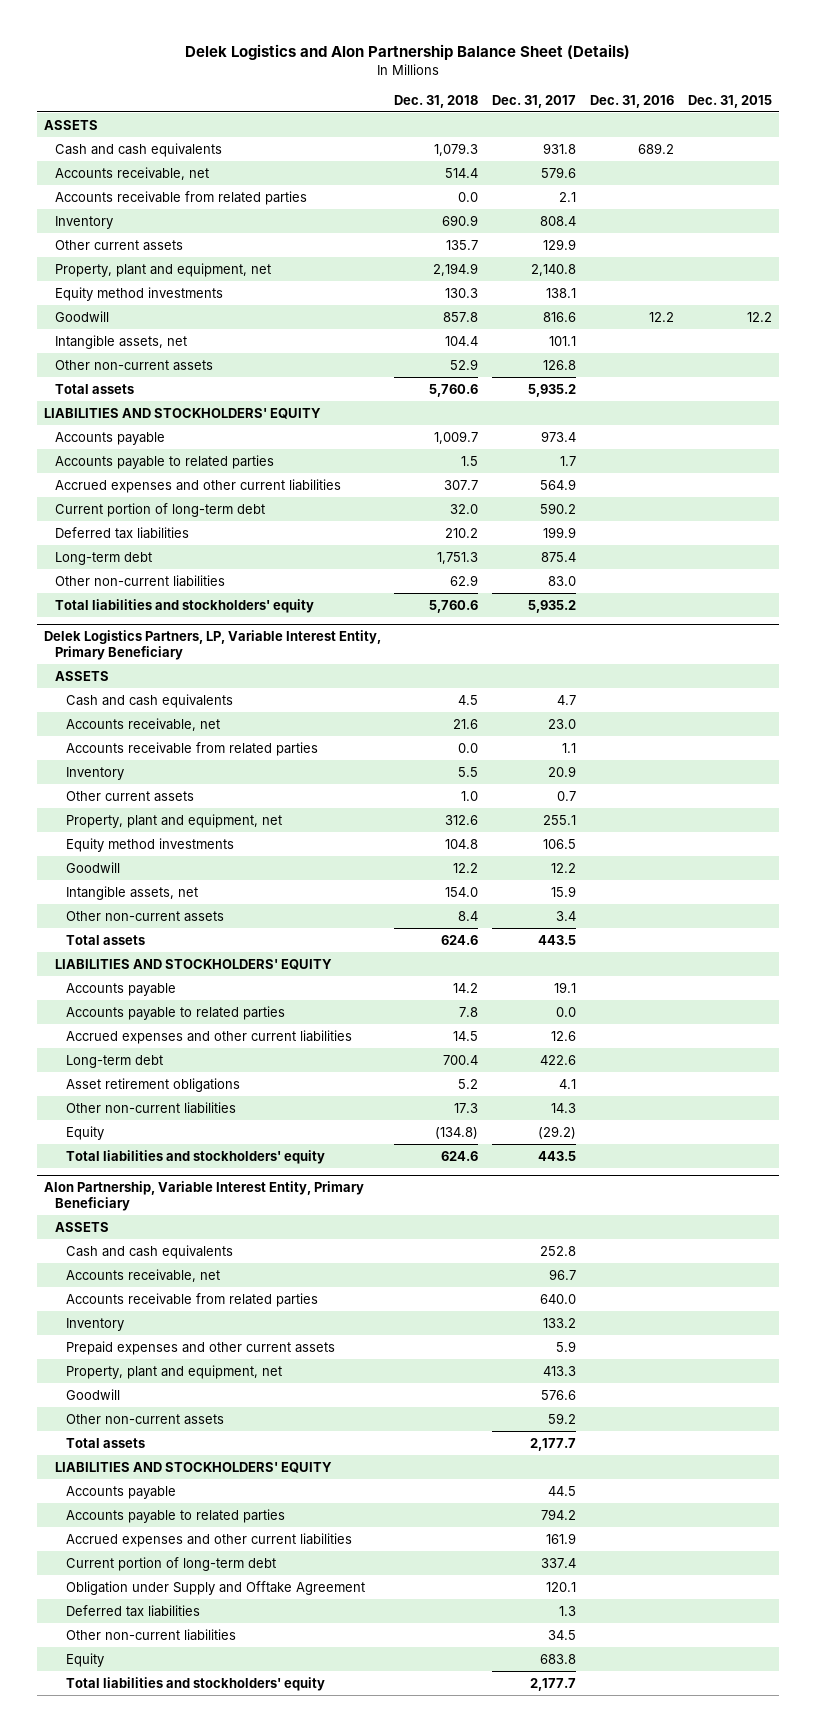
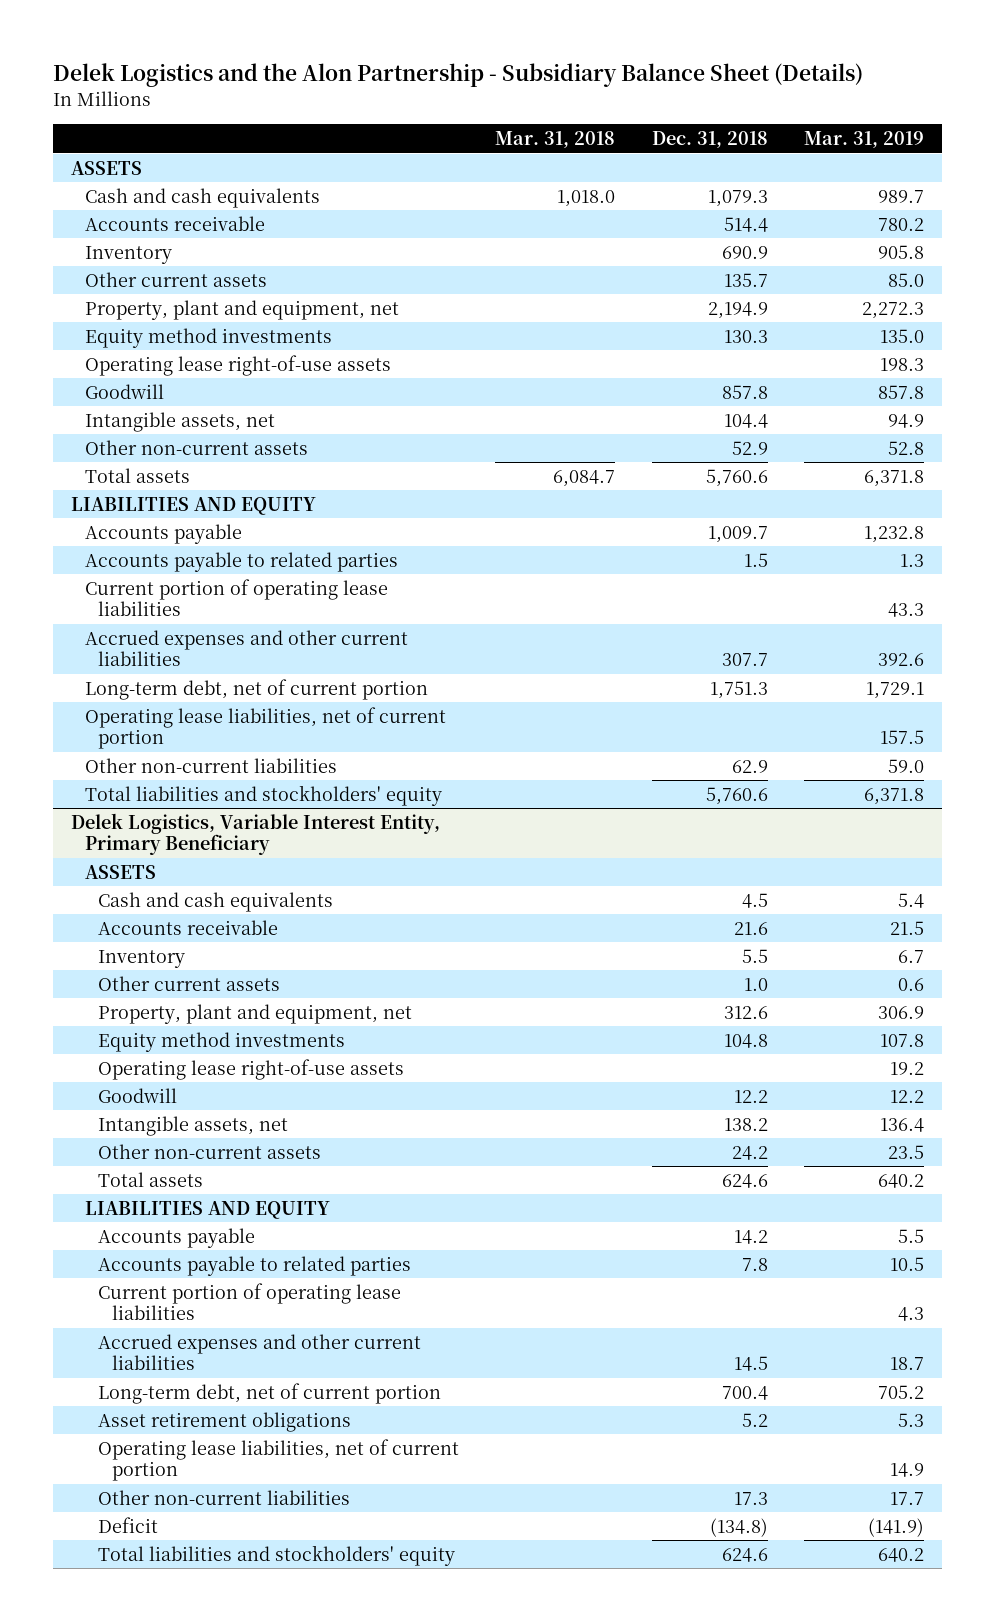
- Delek Logistics and Alon Partnership Balance Sheet (Details)
+ Delek Logistics and the Alon Partnership - Subsidiary Balance Sheet (Details)
- | Dec. 31, 2018 | Dec. 31, 2017 | Dec. 31, 2016 | Dec. 31, 2015
+ | Mar. 31, 2018 | Dec. 31, 2018 | Mar. 31, 2019
- Accounts receivable, net | 514.4 | 579.6 | |
- Accounts receivable from related parties | 0.0 | 2.1 | |
+ Accounts receivable | | 514.4 | 780.2
+ Operating lease right-of-use assets | | | 198.3
- LIABILITIES AND STOCKHOLDERS' EQUITY
+ LIABILITIES AND EQUITY
+ Current portion of operating lease liabilities | | | 43.3
- Current portion of long-term debt | 32.0 | 590.2 | |
- Deferred tax liabilities | 210.2 | 199.9 | |
- Long-term debt | 1,751.3 | 875.4 | |
+ Long-term debt, net of current portion | | 1,751.3 | 1,729.1
+ Operating lease liabilities, net of current portion | | | 157.5
- Delek Logistics Partners, LP, Variable Interest Entity, Primary Beneficiary
+ Delek Logistics, Variable Interest Entity, Primary Beneficiary
- Accounts receivable, net | 21.6 | 23.0 | |
- Accounts receivable from related parties | 0.0 | 1.1 | |
+ Accounts receivable | | 21.6 | 21.5
+ Operating lease right-of-use assets | | | 19.2
- Intangible assets, net | 154.0 | 15.9 | |
- Other non-current assets | 8.4 | 3.4 | |
+ Intangible assets, net | | 138.2 | 136.4
+ Other non-current assets | | 24.2 | 23.5
- LIABILITIES AND STOCKHOLDERS' EQUITY
+ LIABILITIES AND EQUITY
+ Current portion of operating lease liabilities | | | 4.3
- Long-term debt | 700.4 | 422.6 | |
+ Long-term debt, net of current portion | | 700.4 | 705.2
+ Operating lease liabilities, net of current portion | | | 14.9
- Equity | (134.8) | (29.2) | |
+ Deficit | | (134.8) | (141.9)
- Alon Partnership, Variable Interest Entity, Primary Beneficiary
- ASSETS
- Cash and cash equivalents | | 252.8 | |
- Accounts receivable, net | | 96.7 | |
- Accounts receivable from related parties | | 640.0 | |
- Inventory | | 133.2 | |
- Prepaid expenses and other current assets | | 5.9 | |
- Property, plant and equipment, net | | 413.3 | |
- Goodwill | | 576.6 | |
- Other non-current assets | | 59.2 | |
- Total assets | | 2,177.7 | |
- LIABILITIES AND STOCKHOLDERS' EQUITY
- Accounts payable | | 44.5 | |
- Accounts payable to related parties | | 794.2 | |
- Accrued expenses and other current liabilities | | 161.9 | |
- Current portion of long-term debt | | 337.4 | |
- Obligation under Supply and Offtake Agreement | | 120.1 | |
- Deferred tax liabilities | | 1.3 | |
- Other non-current liabilities | | 34.5 | |
- Equity | | 683.8 | |
- Total liabilities and stockholders' equity | | 2,177.7 | |

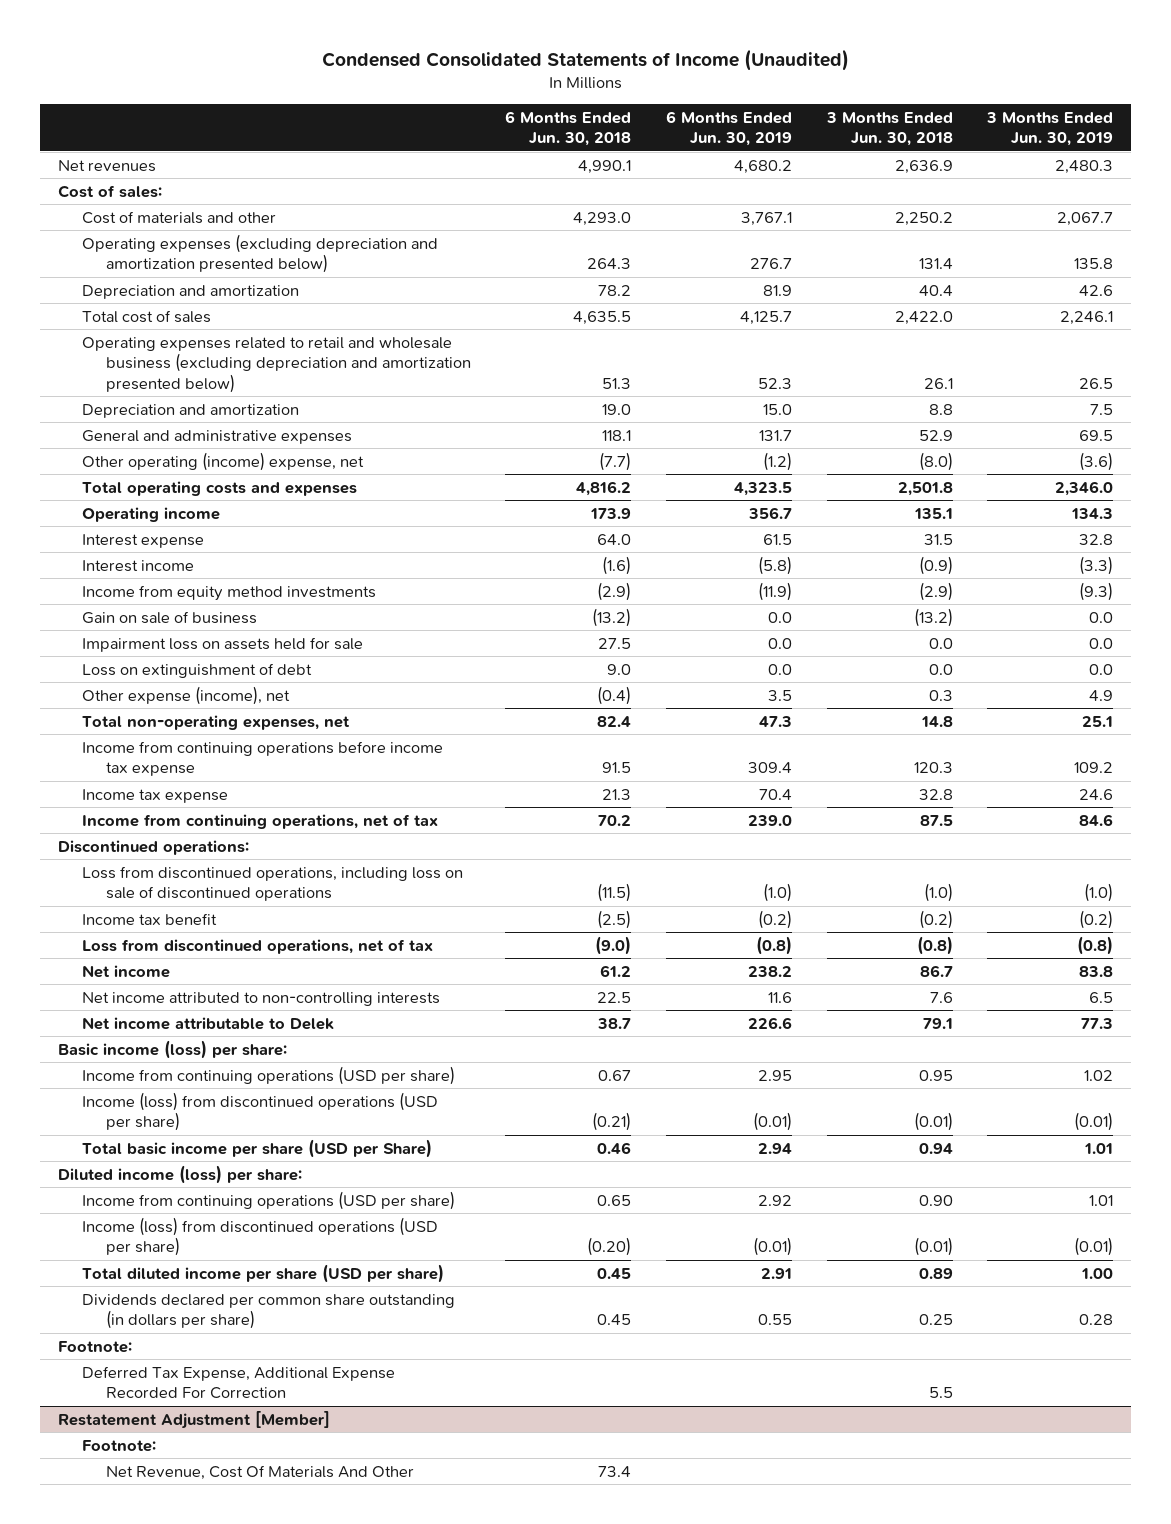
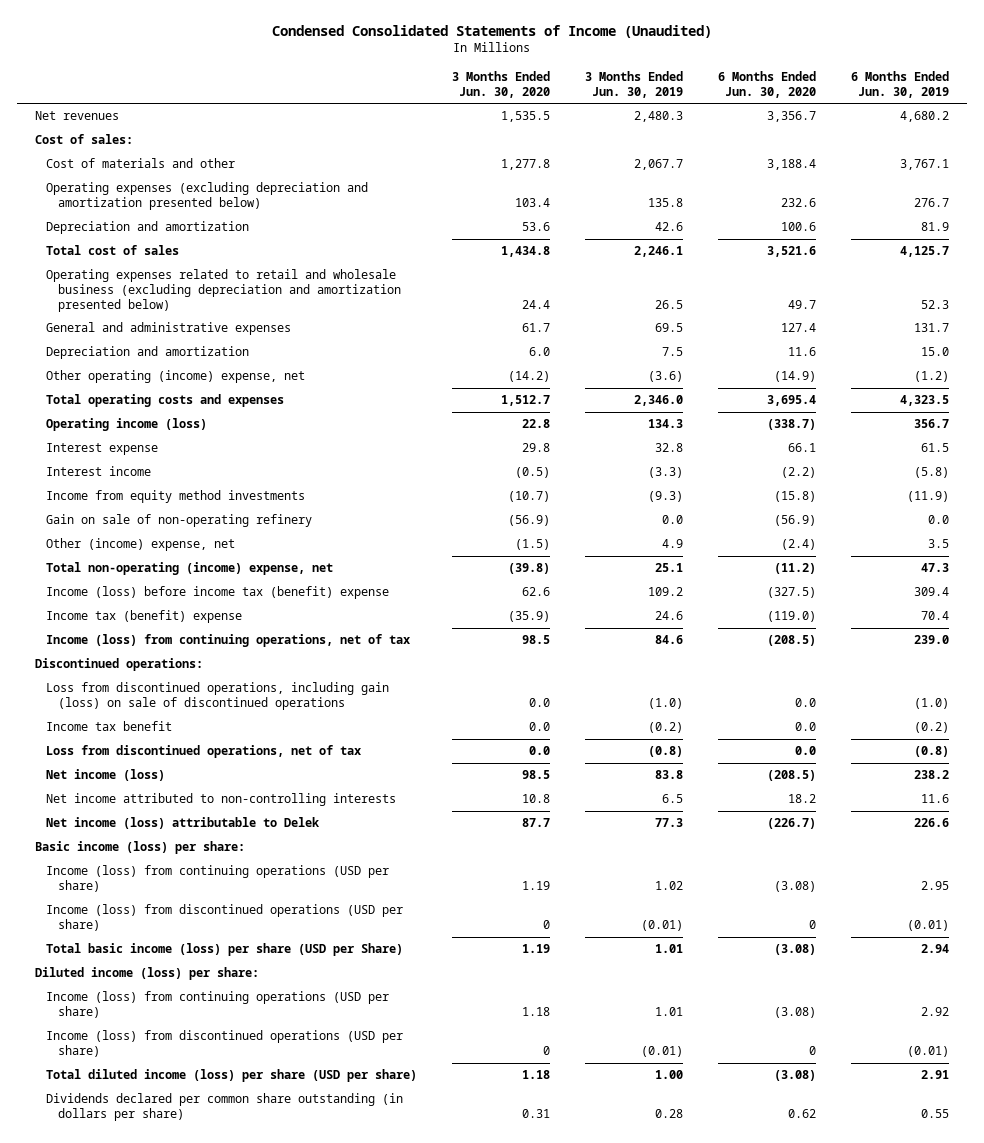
- | 6 Months Ended Jun. 30, 2018 | 6 Months Ended Jun. 30, 2019 | 3 Months Ended Jun. 30, 2018 | 3 Months Ended Jun. 30, 2019
+ | 3 Months Ended Jun. 30, 2020 | 3 Months Ended Jun. 30, 2019 | 6 Months Ended Jun. 30, 2020 | 6 Months Ended Jun. 30, 2019
moved down: Depreciation and amortization | 6.0 | 7.5 | 11.6 | 15.0
- Operating income | 173.9 | 356.7 | 135.1 | 134.3
+ Operating income (loss) | 22.8 | 134.3 | (338.7) | 356.7
- Gain on sale of business | (13.2) | 0.0 | (13.2) | 0.0
- Impairment loss on assets held for sale | 27.5 | 0.0 | 0.0 | 0.0
- Loss on extinguishment of debt | 9.0 | 0.0 | 0.0 | 0.0
- Other expense (income), net | (0.4) | 3.5 | 0.3 | 4.9
- Total non-operating expenses, net | 82.4 | 47.3 | 14.8 | 25.1
- Income from continuing operations before income tax expense | 91.5 | 309.4 | 120.3 | 109.2
- Income tax expense | 21.3 | 70.4 | 32.8 | 24.6
- Income from continuing operations, net of tax | 70.2 | 239.0 | 87.5 | 84.6
+ Gain on sale of non-operating refinery | (56.9) | 0.0 | (56.9) | 0.0
+ Other (income) expense, net | (1.5) | 4.9 | (2.4) | 3.5
+ Total non-operating (income) expense, net | (39.8) | 25.1 | (11.2) | 47.3
+ Income (loss) before income tax (benefit) expense | 62.6 | 109.2 | (327.5) | 309.4
+ Income tax (benefit) expense | (35.9) | 24.6 | (119.0) | 70.4
+ Income (loss) from continuing operations, net of tax | 98.5 | 84.6 | (208.5) | 239.0
- Loss from discontinued operations, including loss on sale of discontinued operations | (11.5) | (1.0) | (1.0) | (1.0)
+ Loss from discontinued operations, including gain (loss) on sale of discontinued operations | 0.0 | (1.0) | 0.0 | (1.0)
- Net income | 61.2 | 238.2 | 86.7 | 83.8
+ Net income (loss) | 98.5 | 83.8 | (208.5) | 238.2
- Net income attributable to Delek | 38.7 | 226.6 | 79.1 | 77.3
+ Net income (loss) attributable to Delek | 87.7 | 77.3 | (226.7) | 226.6
- Income from continuing operations (USD per share) | 0.67 | 2.95 | 0.95 | 1.02
+ Income (loss) from continuing operations (USD per share) | 1.19 | 1.02 | (3.08) | 2.95
- Total basic income per share (USD per Share) | 0.46 | 2.94 | 0.94 | 1.01
+ Total basic income (loss) per share (USD per Share) | 1.19 | 1.01 | (3.08) | 2.94
- Income from continuing operations (USD per share) | 0.65 | 2.92 | 0.90 | 1.01
+ Income (loss) from continuing operations (USD per share) | 1.18 | 1.01 | (3.08) | 2.92
- Total diluted income per share (USD per share) | 0.45 | 2.91 | 0.89 | 1.00
+ Total diluted income (loss) per share (USD per share) | 1.18 | 1.00 | (3.08) | 2.91
- Footnote:
- Deferred Tax Expense, Additional Expense Recorded For Correction | | | 5.5 |
- Restatement Adjustment [Member]
- Footnote:
- Net Revenue, Cost Of Materials And Other | 73.4 | | |

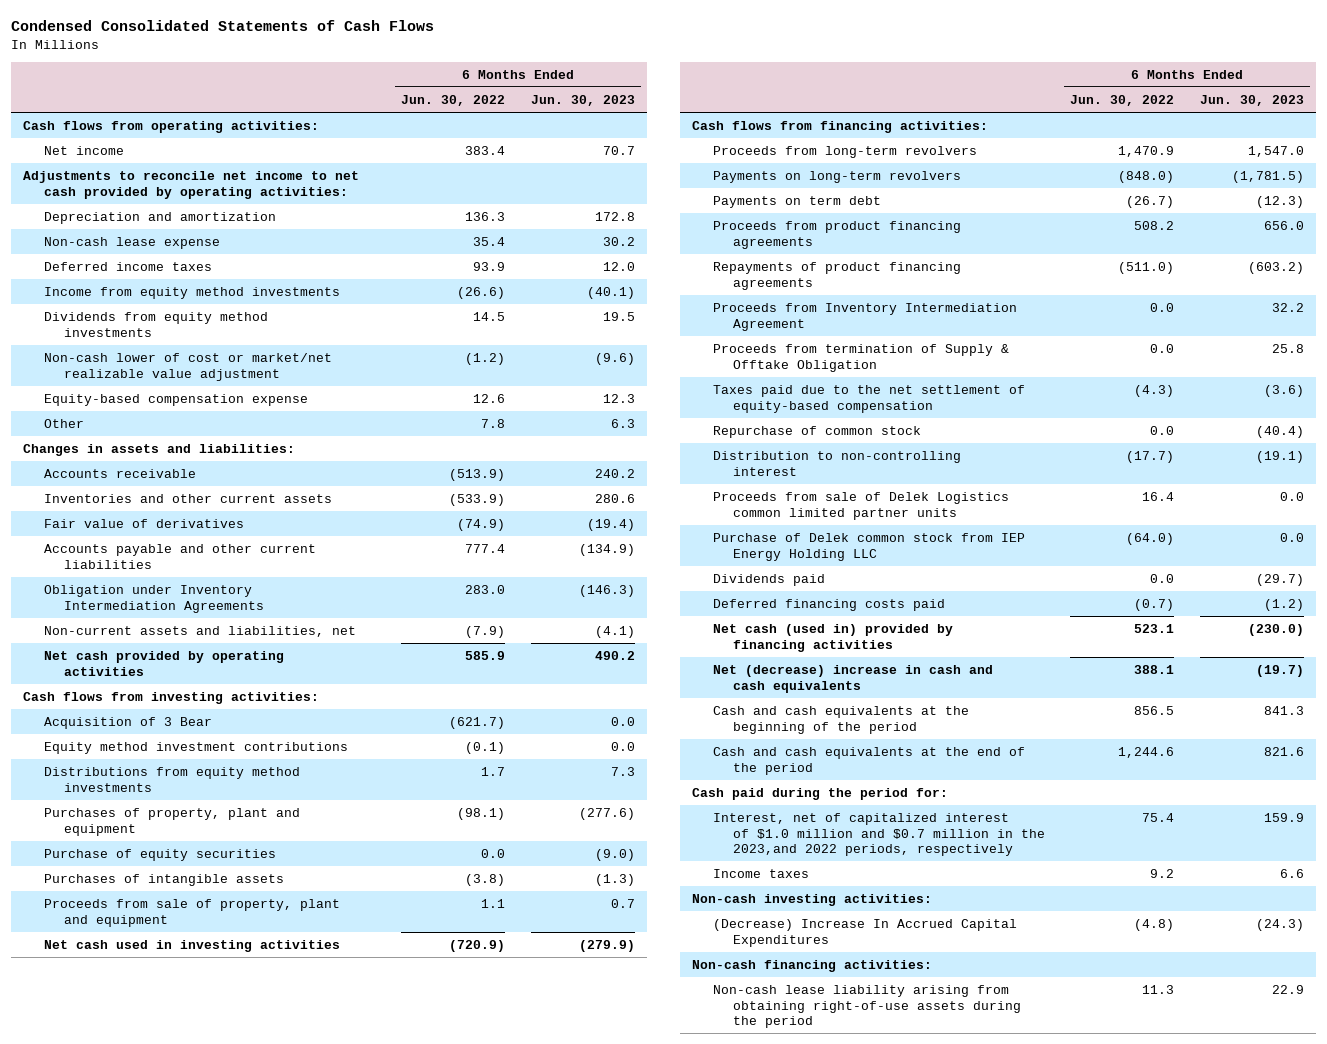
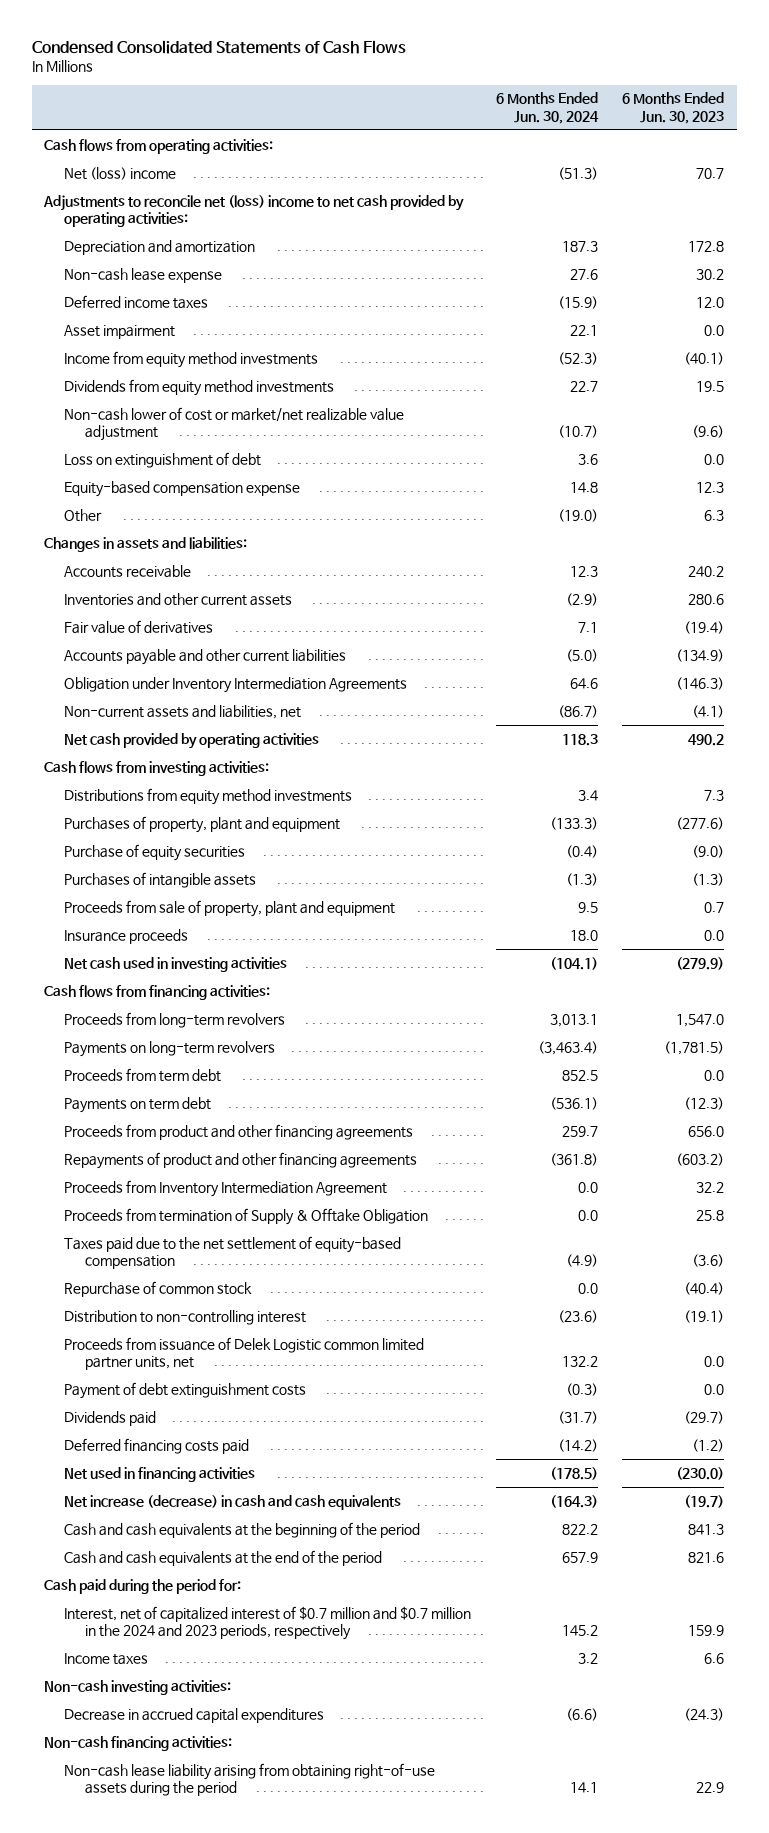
- | 6 Months Ended Jun. 30, 2022 | 6 Months Ended Jun. 30, 2023
+ | 6 Months Ended Jun. 30, 2024 | 6 Months Ended Jun. 30, 2023
- Net income | 383.4 | 70.7
- Adjustments to reconcile net income to net cash provided by operating activities:
+ Net (loss) income | (51.3) | 70.7
+ Adjustments to reconcile net (loss) income to net cash provided by operating activities:
+ Asset impairment | 22.1 | 0.0
+ Loss on extinguishment of debt | 3.6 | 0.0
- Acquisition of 3 Bear | (621.7) | 0.0
- Equity method investment contributions | (0.1) | 0.0
+ Insurance proceeds | 18.0 | 0.0
+ Proceeds from term debt | 852.5 | 0.0
- Proceeds from product financing agreements | 508.2 | 656.0
- Repayments of product financing agreements | (511.0) | (603.2)
+ Proceeds from product and other financing agreements | 259.7 | 656.0
+ Repayments of product and other financing agreements | (361.8) | (603.2)
- Proceeds from sale of Delek Logistics common limited partner units | 16.4 | 0.0
- Purchase of Delek common stock from IEP Energy Holding LLC | (64.0) | 0.0
+ Proceeds from issuance of Delek Logistic common limited partner units, net | 132.2 | 0.0
+ Payment of debt extinguishment costs | (0.3) | 0.0
- Net cash (used in) provided by financing activities | 523.1 | (230.0)
- Net (decrease) increase in cash and cash equivalents | 388.1 | (19.7)
+ Net used in financing activities | (178.5) | (230.0)
+ Net increase (decrease) in cash and cash equivalents | (164.3) | (19.7)
- Interest, net of capitalized interest of $1.0 million and $0.7 million in the 2023,and 2022 periods, respectively | 75.4 | 159.9
+ Interest, net of capitalized interest of $0.7 million and $0.7 million in the 2024 and 2023 periods, respectively | 145.2 | 159.9
- (Decrease) Increase In Accrued Capital Expenditures | (4.8) | (24.3)
+ Decrease in accrued capital expenditures | (6.6) | (24.3)

